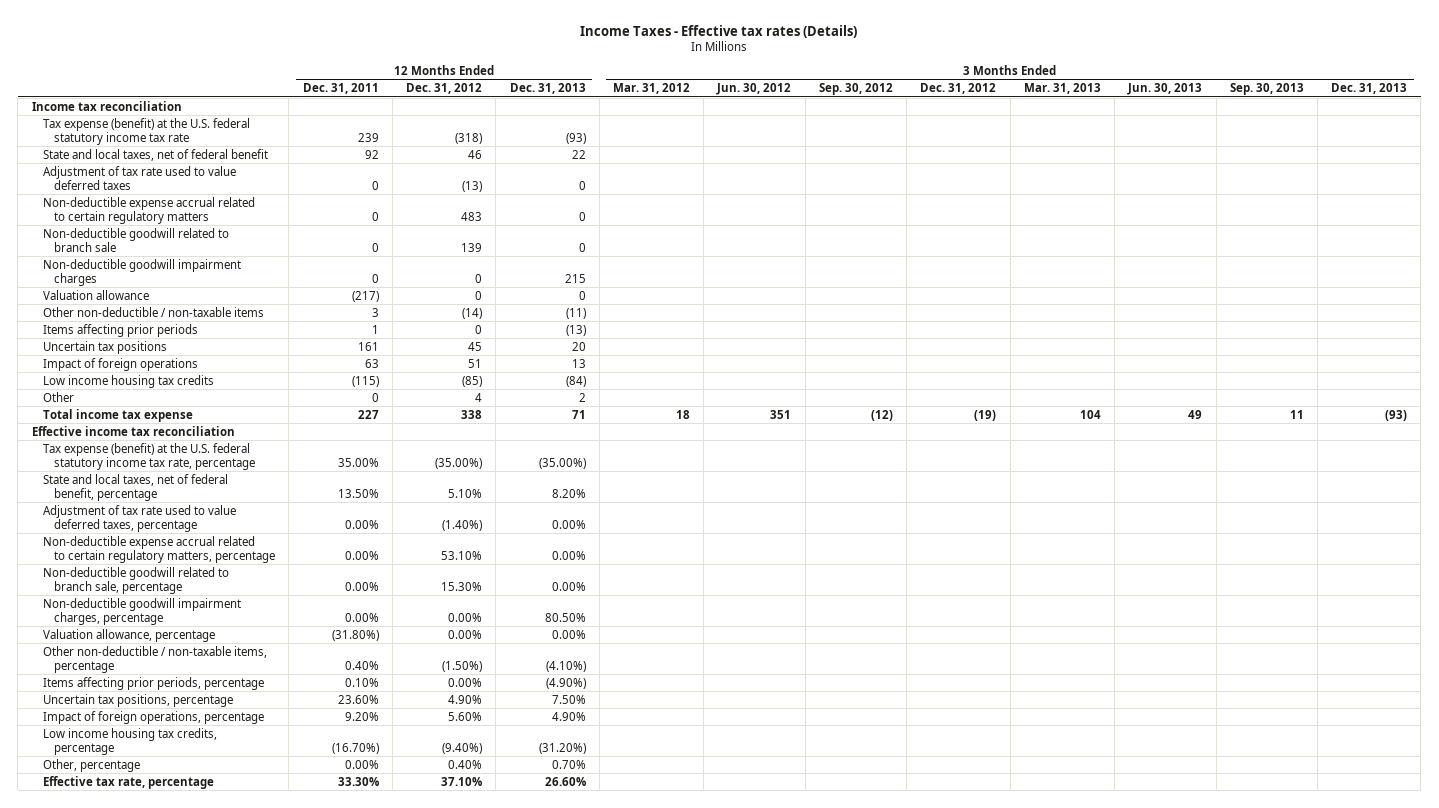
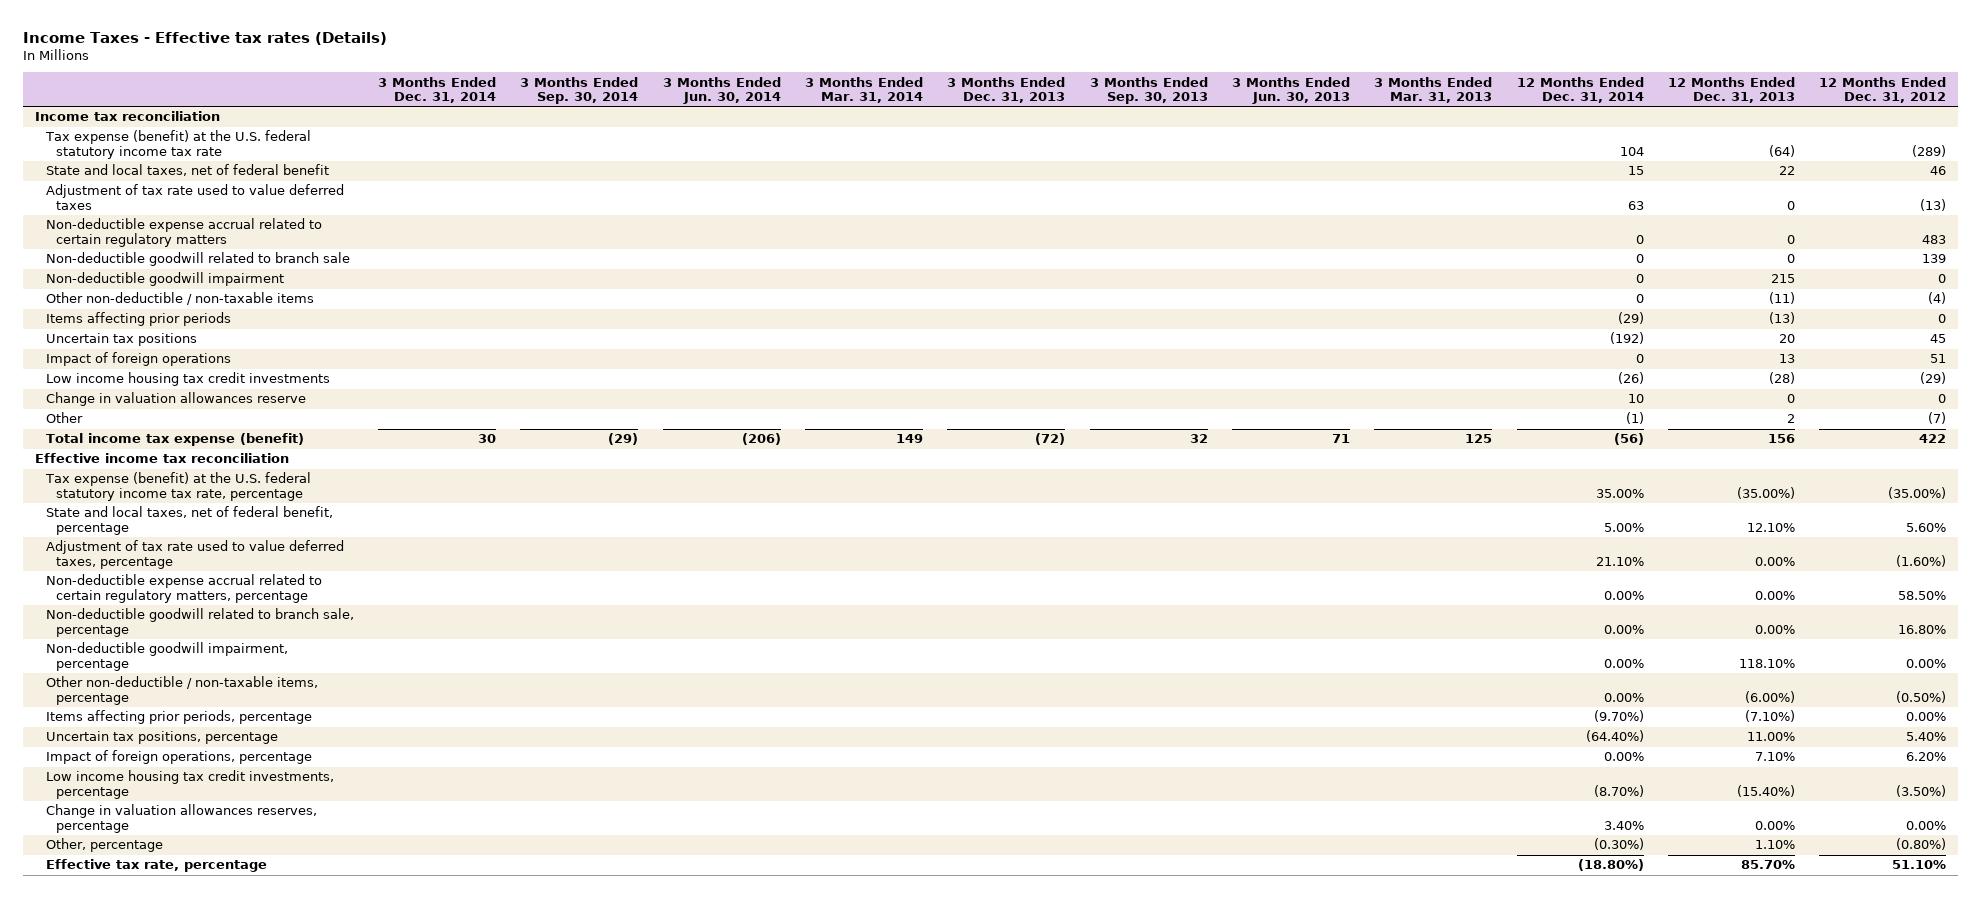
- | 12 Months Ended Dec. 31, 2011 | 12 Months Ended Dec. 31, 2012 | 12 Months Ended Dec. 31, 2013 | 3 Months Ended Mar. 31, 2012 | 3 Months Ended Jun. 30, 2012 | 3 Months Ended Sep. 30, 2012 | 3 Months Ended Dec. 31, 2012 | 3 Months Ended Mar. 31, 2013 | 3 Months Ended Jun. 30, 2013 | 3 Months Ended Sep. 30, 2013 | 3 Months Ended Dec. 31, 2013
+ | 3 Months Ended Dec. 31, 2014 | 3 Months Ended Sep. 30, 2014 | 3 Months Ended Jun. 30, 2014 | 3 Months Ended Mar. 31, 2014 | 3 Months Ended Dec. 31, 2013 | 3 Months Ended Sep. 30, 2013 | 3 Months Ended Jun. 30, 2013 | 3 Months Ended Mar. 31, 2013 | 12 Months Ended Dec. 31, 2014 | 12 Months Ended Dec. 31, 2013 | 12 Months Ended Dec. 31, 2012
- Tax expense (benefit) at the U.S. federal statutory income tax rate | 239 | (318) | (93) | | | | | | | |
+ Tax expense (benefit) at the U.S. federal statutory income tax rate | | | | | | | | | 104 | (64) | (289)
- Non-deductible goodwill impairment charges | 0 | 0 | 215 | | | | | | | |
- Valuation allowance | (217) | 0 | 0 | | | | | | | |
- Other non-deductible / non-taxable items | 3 | (14) | (11) | | | | | | | |
+ Non-deductible goodwill impairment | | | | | | | | | 0 | 215 | 0
+ Other non-deductible / non-taxable items | | | | | | | | | 0 | (11) | (4)
- Low income housing tax credits | (115) | (85) | (84) | | | | | | | |
- Other | 0 | 4 | 2 | | | | | | | |
- Total income tax expense | 227 | 338 | 71 | 18 | 351 | (12) | (19) | 104 | 49 | 11 | (93)
+ Low income housing tax credit investments | | | | | | | | | (26) | (28) | (29)
+ Change in valuation allowances reserve | | | | | | | | | 10 | 0 | 0
+ Other | | | | | | | | | (1) | 2 | (7)
+ Total income tax expense (benefit) | 30 | (29) | (206) | 149 | (72) | 32 | 71 | 125 | (56) | 156 | 422
- State and local taxes, net of federal benefit, percentage | 13.50% | 5.10% | 8.20% | | | | | | | |
- Adjustment of tax rate used to value deferred taxes, percentage | 0.00% | (1.40%) | 0.00% | | | | | | | |
- Non-deductible expense accrual related to certain regulatory matters, percentage | 0.00% | 53.10% | 0.00% | | | | | | | |
- Non-deductible goodwill related to branch sale, percentage | 0.00% | 15.30% | 0.00% | | | | | | | |
- Non-deductible goodwill impairment charges, percentage | 0.00% | 0.00% | 80.50% | | | | | | | |
- Valuation allowance, percentage | (31.80%) | 0.00% | 0.00% | | | | | | | |
- Other non-deductible / non-taxable items, percentage | 0.40% | (1.50%) | (4.10%) | | | | | | | |
- Items affecting prior periods, percentage | 0.10% | 0.00% | (4.90%) | | | | | | | |
- Uncertain tax positions, percentage | 23.60% | 4.90% | 7.50% | | | | | | | |
- Impact of foreign operations, percentage | 9.20% | 5.60% | 4.90% | | | | | | | |
- Low income housing tax credits, percentage | (16.70%) | (9.40%) | (31.20%) | | | | | | | |
- Other, percentage | 0.00% | 0.40% | 0.70% | | | | | | | |
- Effective tax rate, percentage | 33.30% | 37.10% | 26.60% | | | | | | | |
+ State and local taxes, net of federal benefit, percentage | | | | | | | | | 5.00% | 12.10% | 5.60%
+ Adjustment of tax rate used to value deferred taxes, percentage | | | | | | | | | 21.10% | 0.00% | (1.60%)
+ Non-deductible expense accrual related to certain regulatory matters, percentage | | | | | | | | | 0.00% | 0.00% | 58.50%
+ Non-deductible goodwill related to branch sale, percentage | | | | | | | | | 0.00% | 0.00% | 16.80%
+ Non-deductible goodwill impairment, percentage | | | | | | | | | 0.00% | 118.10% | 0.00%
+ Other non-deductible / non-taxable items, percentage | | | | | | | | | 0.00% | (6.00%) | (0.50%)
+ Items affecting prior periods, percentage | | | | | | | | | (9.70%) | (7.10%) | 0.00%
+ Uncertain tax positions, percentage | | | | | | | | | (64.40%) | 11.00% | 5.40%
+ Impact of foreign operations, percentage | | | | | | | | | 0.00% | 7.10% | 6.20%
+ Low income housing tax credit investments, percentage | | | | | | | | | (8.70%) | (15.40%) | (3.50%)
+ Change in valuation allowances reserves, percentage | | | | | | | | | 3.40% | 0.00% | 0.00%
+ Other, percentage | | | | | | | | | (0.30%) | 1.10% | (0.80%)
+ Effective tax rate, percentage | | | | | | | | | (18.80%) | 85.70% | 51.10%

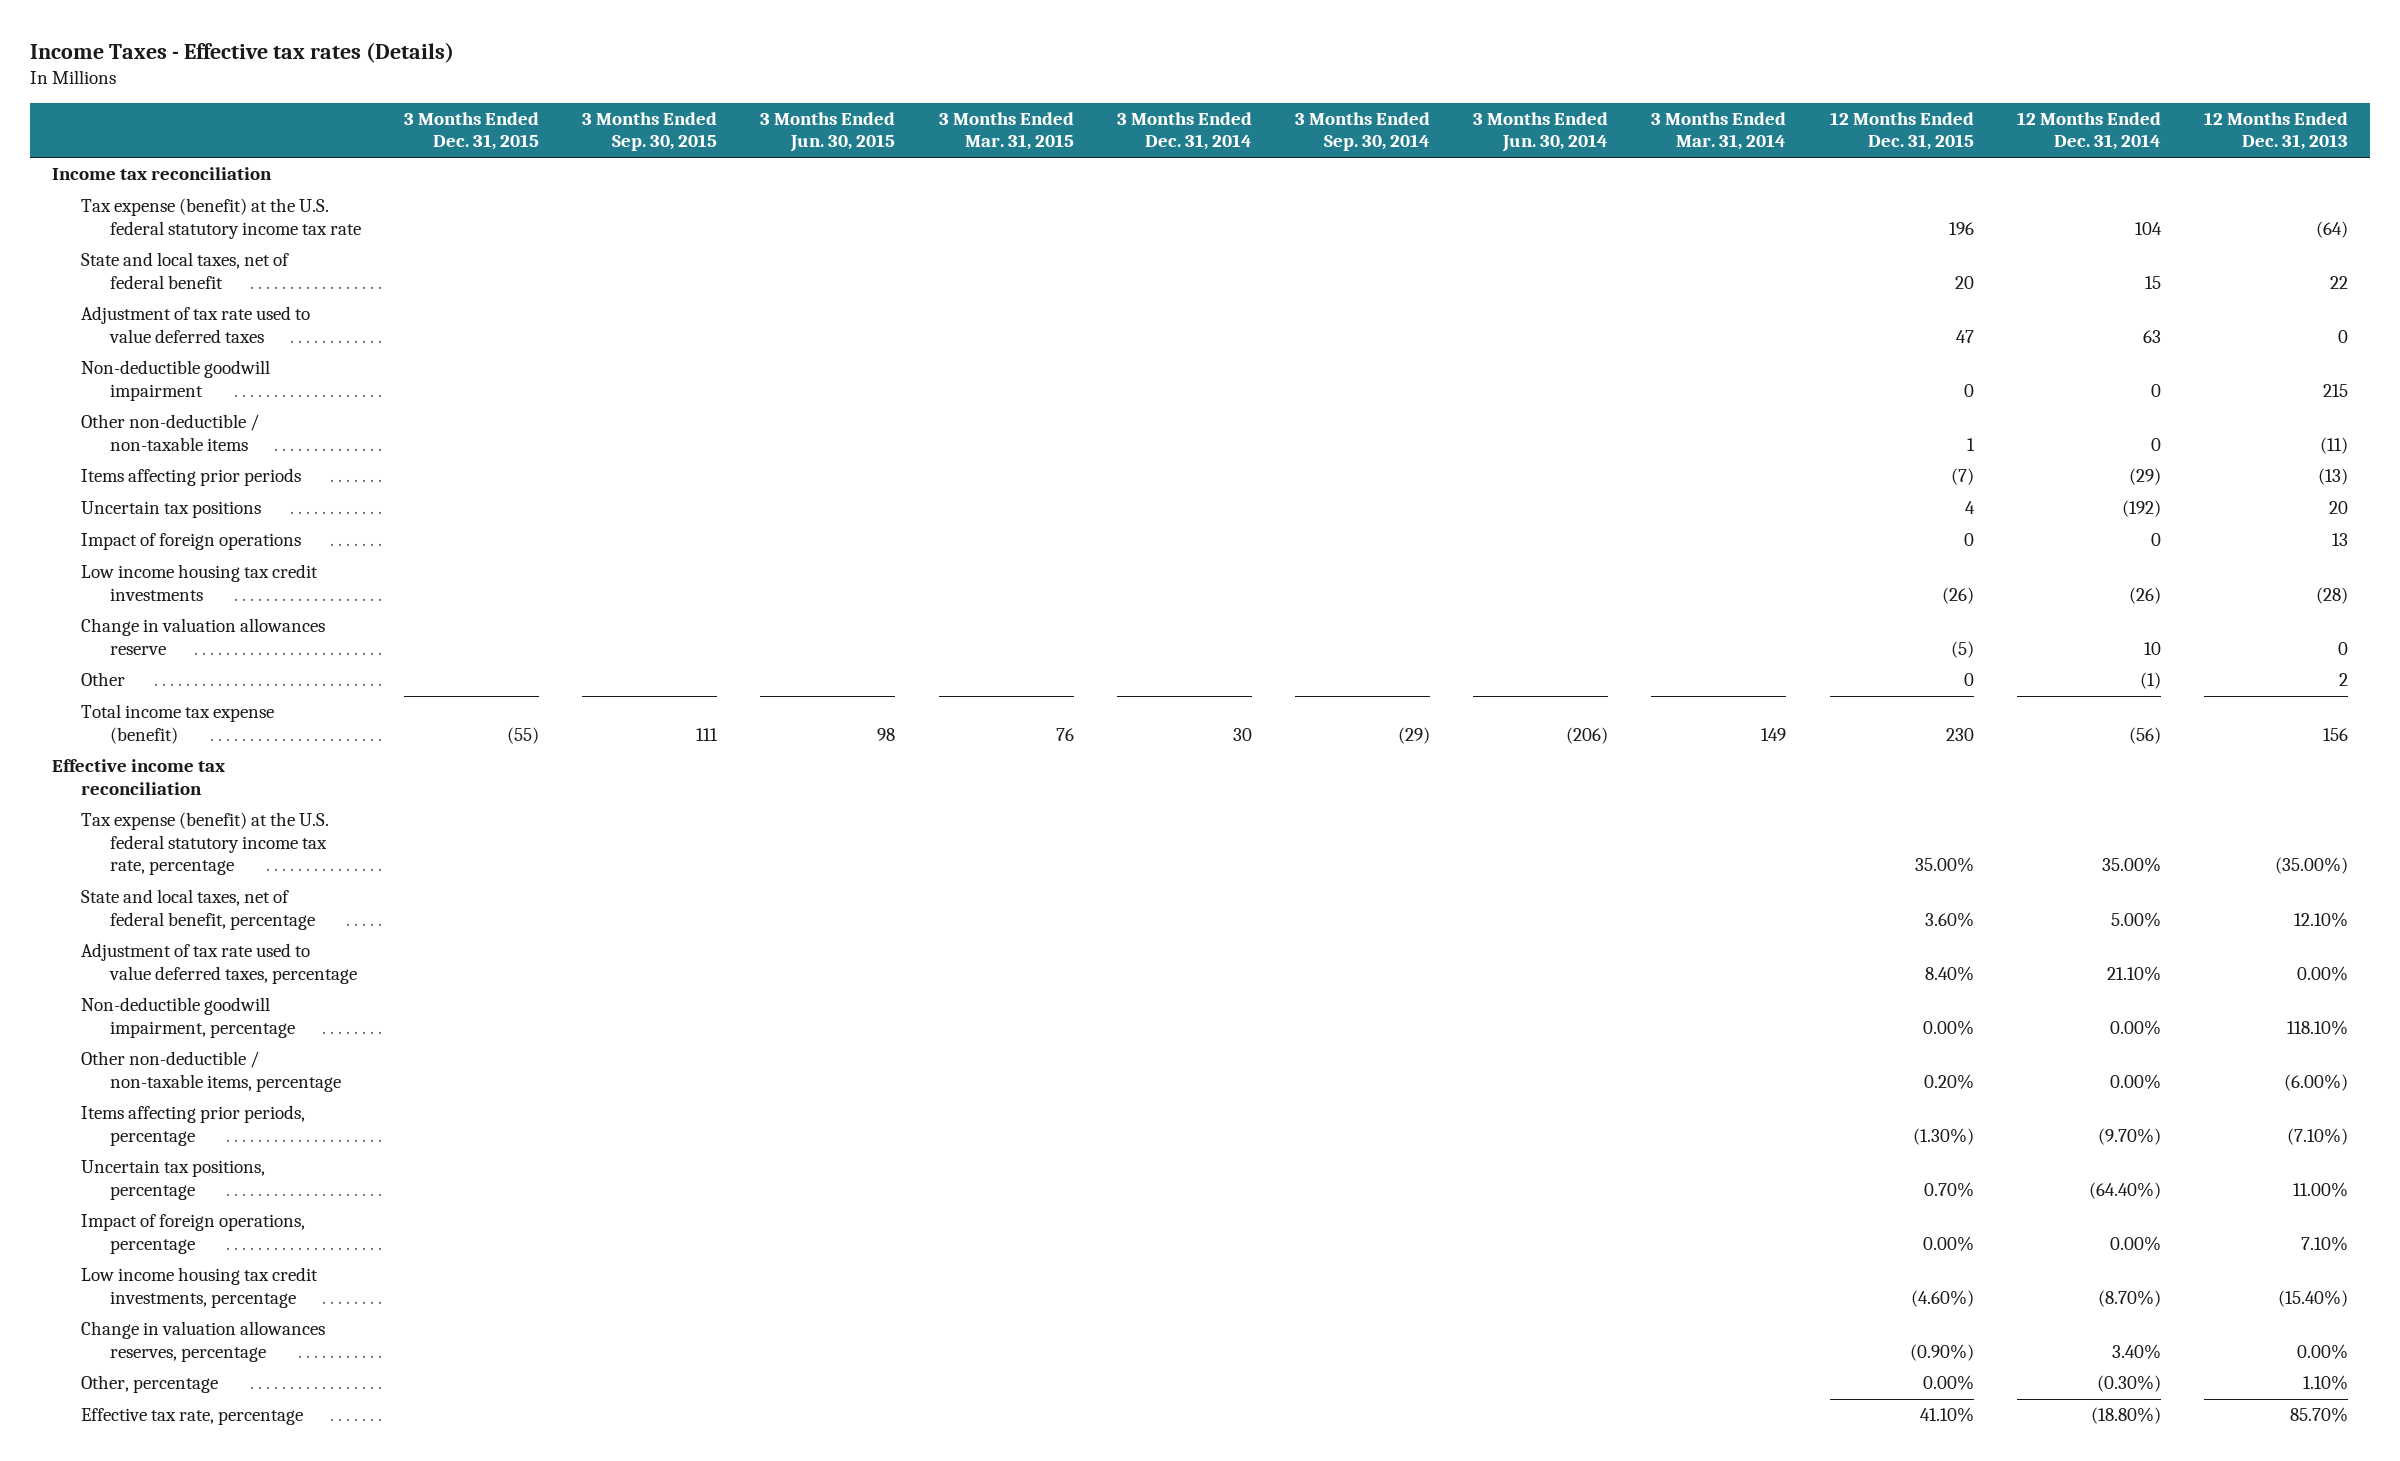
- | 3 Months Ended Dec. 31, 2014 | 3 Months Ended Sep. 30, 2014 | 3 Months Ended Jun. 30, 2014 | 3 Months Ended Mar. 31, 2014 | 3 Months Ended Dec. 31, 2013 | 3 Months Ended Sep. 30, 2013 | 3 Months Ended Jun. 30, 2013 | 3 Months Ended Mar. 31, 2013 | 12 Months Ended Dec. 31, 2014 | 12 Months Ended Dec. 31, 2013 | 12 Months Ended Dec. 31, 2012
+ | 3 Months Ended Dec. 31, 2015 | 3 Months Ended Sep. 30, 2015 | 3 Months Ended Jun. 30, 2015 | 3 Months Ended Mar. 31, 2015 | 3 Months Ended Dec. 31, 2014 | 3 Months Ended Sep. 30, 2014 | 3 Months Ended Jun. 30, 2014 | 3 Months Ended Mar. 31, 2014 | 12 Months Ended Dec. 31, 2015 | 12 Months Ended Dec. 31, 2014 | 12 Months Ended Dec. 31, 2013
- Non-deductible expense accrual related to certain regulatory matters | | | | | | | | | 0 | 0 | 483
- Non-deductible goodwill related to branch sale | | | | | | | | | 0 | 0 | 139
- Non-deductible expense accrual related to certain regulatory matters, percentage | | | | | | | | | 0.00% | 0.00% | 58.50%
- Non-deductible goodwill related to branch sale, percentage | | | | | | | | | 0.00% | 0.00% | 16.80%

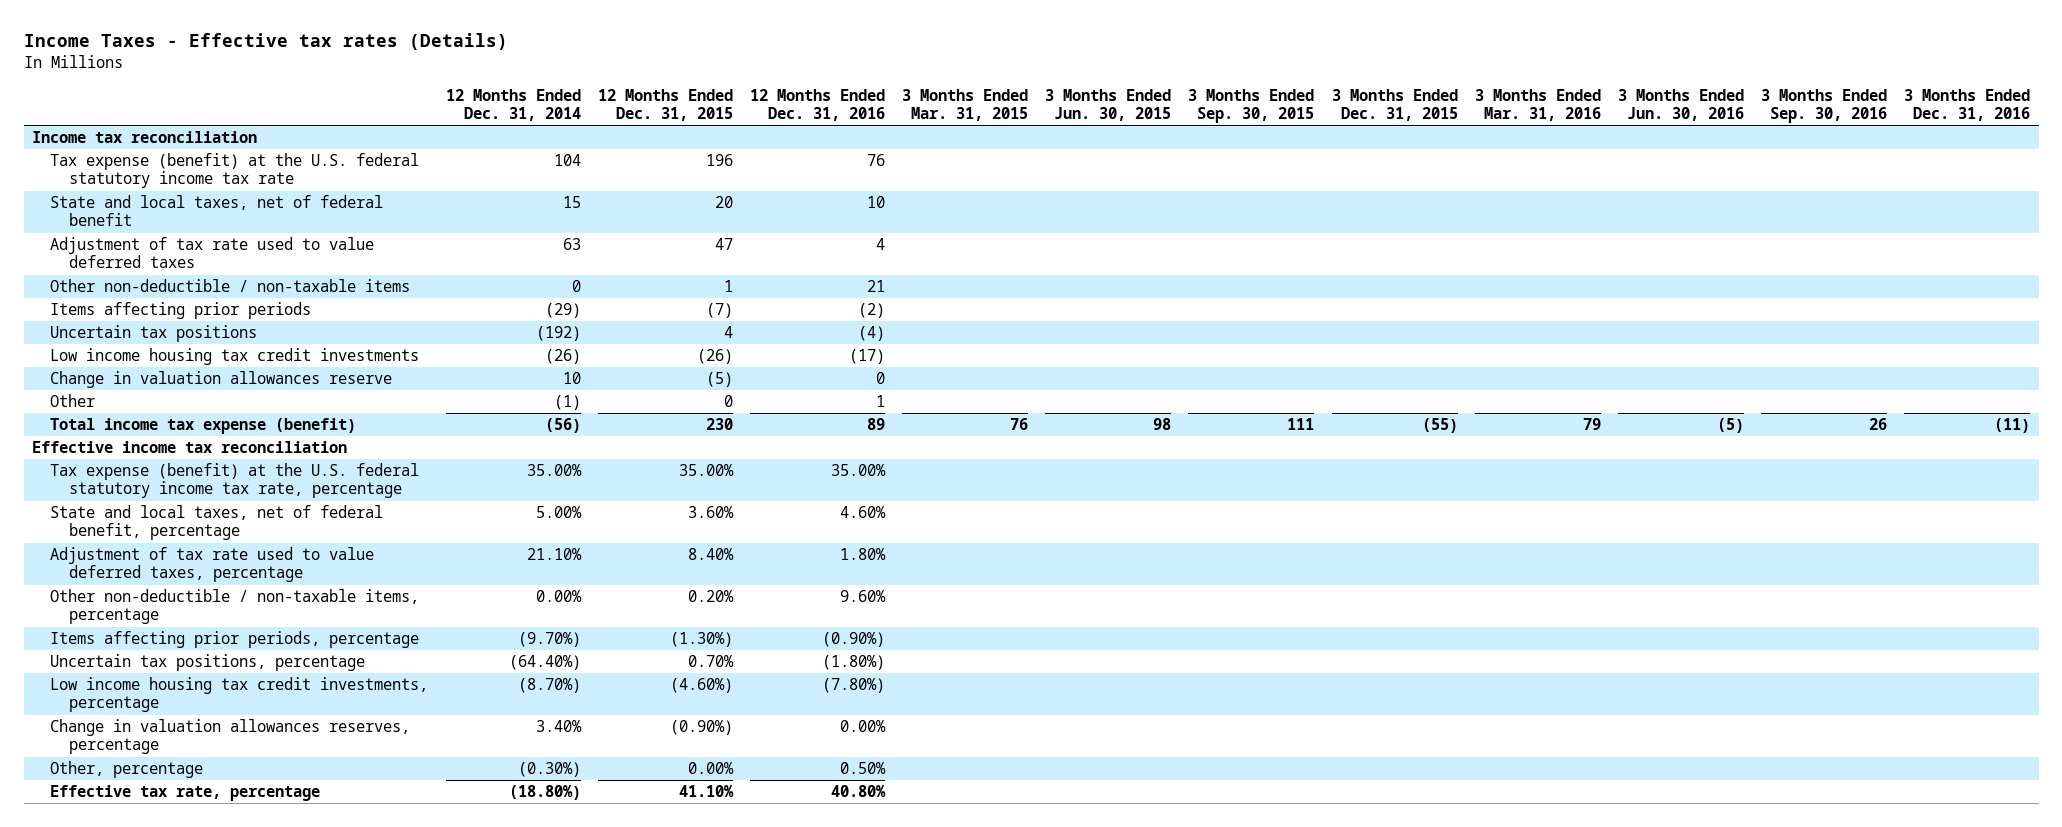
- | 3 Months Ended Dec. 31, 2015 | 3 Months Ended Sep. 30, 2015 | 3 Months Ended Jun. 30, 2015 | 3 Months Ended Mar. 31, 2015 | 3 Months Ended Dec. 31, 2014 | 3 Months Ended Sep. 30, 2014 | 3 Months Ended Jun. 30, 2014 | 3 Months Ended Mar. 31, 2014 | 12 Months Ended Dec. 31, 2015 | 12 Months Ended Dec. 31, 2014 | 12 Months Ended Dec. 31, 2013
+ | 12 Months Ended Dec. 31, 2014 | 12 Months Ended Dec. 31, 2015 | 12 Months Ended Dec. 31, 2016 | 3 Months Ended Mar. 31, 2015 | 3 Months Ended Jun. 30, 2015 | 3 Months Ended Sep. 30, 2015 | 3 Months Ended Dec. 31, 2015 | 3 Months Ended Mar. 31, 2016 | 3 Months Ended Jun. 30, 2016 | 3 Months Ended Sep. 30, 2016 | 3 Months Ended Dec. 31, 2016
- Non-deductible goodwill impairment | | | | | | | | | 0 | 0 | 215
- Impact of foreign operations | | | | | | | | | 0 | 0 | 13
- Non-deductible goodwill impairment, percentage | | | | | | | | | 0.00% | 0.00% | 118.10%
- Impact of foreign operations, percentage | | | | | | | | | 0.00% | 0.00% | 7.10%

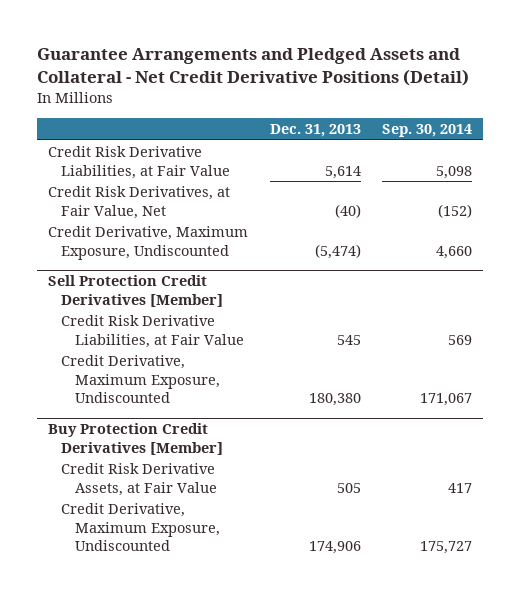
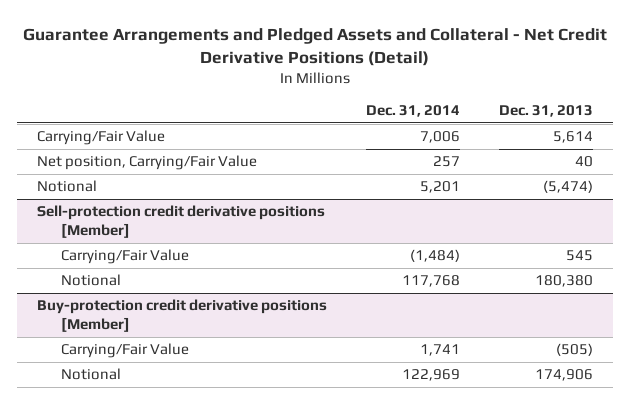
- | Dec. 31, 2013 | Sep. 30, 2014
+ | Dec. 31, 2014 | Dec. 31, 2013
- Credit Risk Derivative Liabilities, at Fair Value | 5,614 | 5,098
- Credit Risk Derivatives, at Fair Value, Net | (40) | (152)
- Credit Derivative, Maximum Exposure, Undiscounted | (5,474) | 4,660
- Sell Protection Credit Derivatives [Member]
- Credit Risk Derivative Liabilities, at Fair Value | 545 | 569
- Credit Derivative, Maximum Exposure, Undiscounted | 180,380 | 171,067
- Buy Protection Credit Derivatives [Member]
- Credit Risk Derivative Assets, at Fair Value | 505 | 417
- Credit Derivative, Maximum Exposure, Undiscounted | 174,906 | 175,727
+ Carrying/Fair Value | 7,006 | 5,614
+ Net position, Carrying/Fair Value | 257 | 40
+ Notional | 5,201 | (5,474)
+ Sell-protection credit derivative positions [Member]
+ Carrying/Fair Value | (1,484) | 545
+ Notional | 117,768 | 180,380
+ Buy-protection credit derivative positions [Member]
+ Carrying/Fair Value | 1,741 | (505)
+ Notional | 122,969 | 174,906

